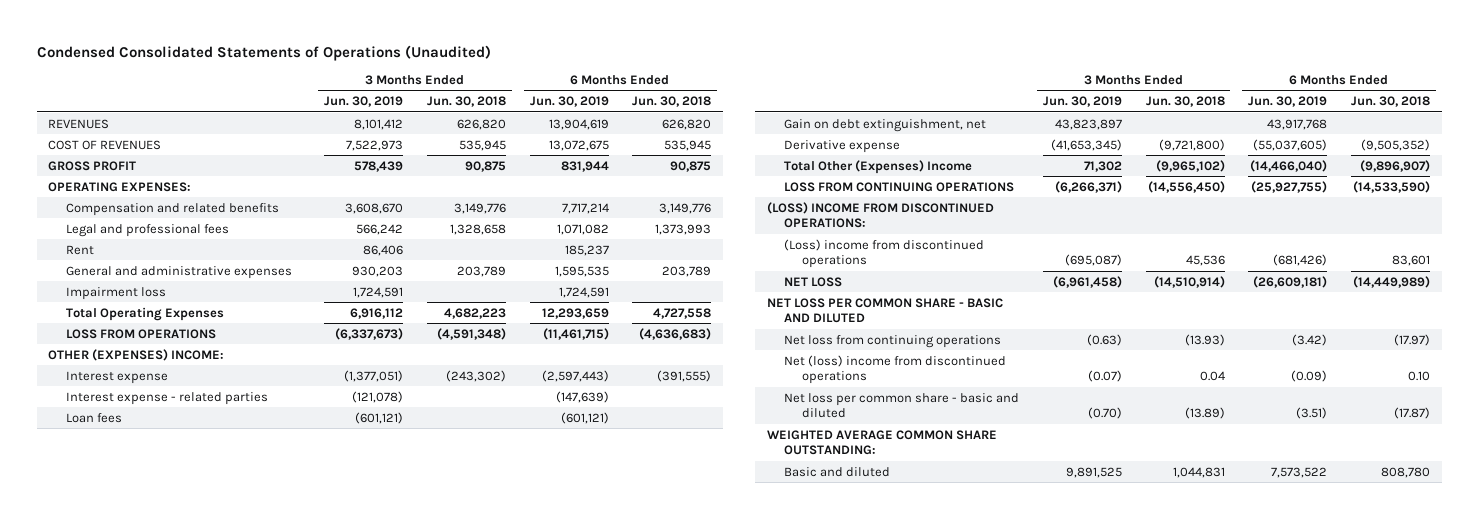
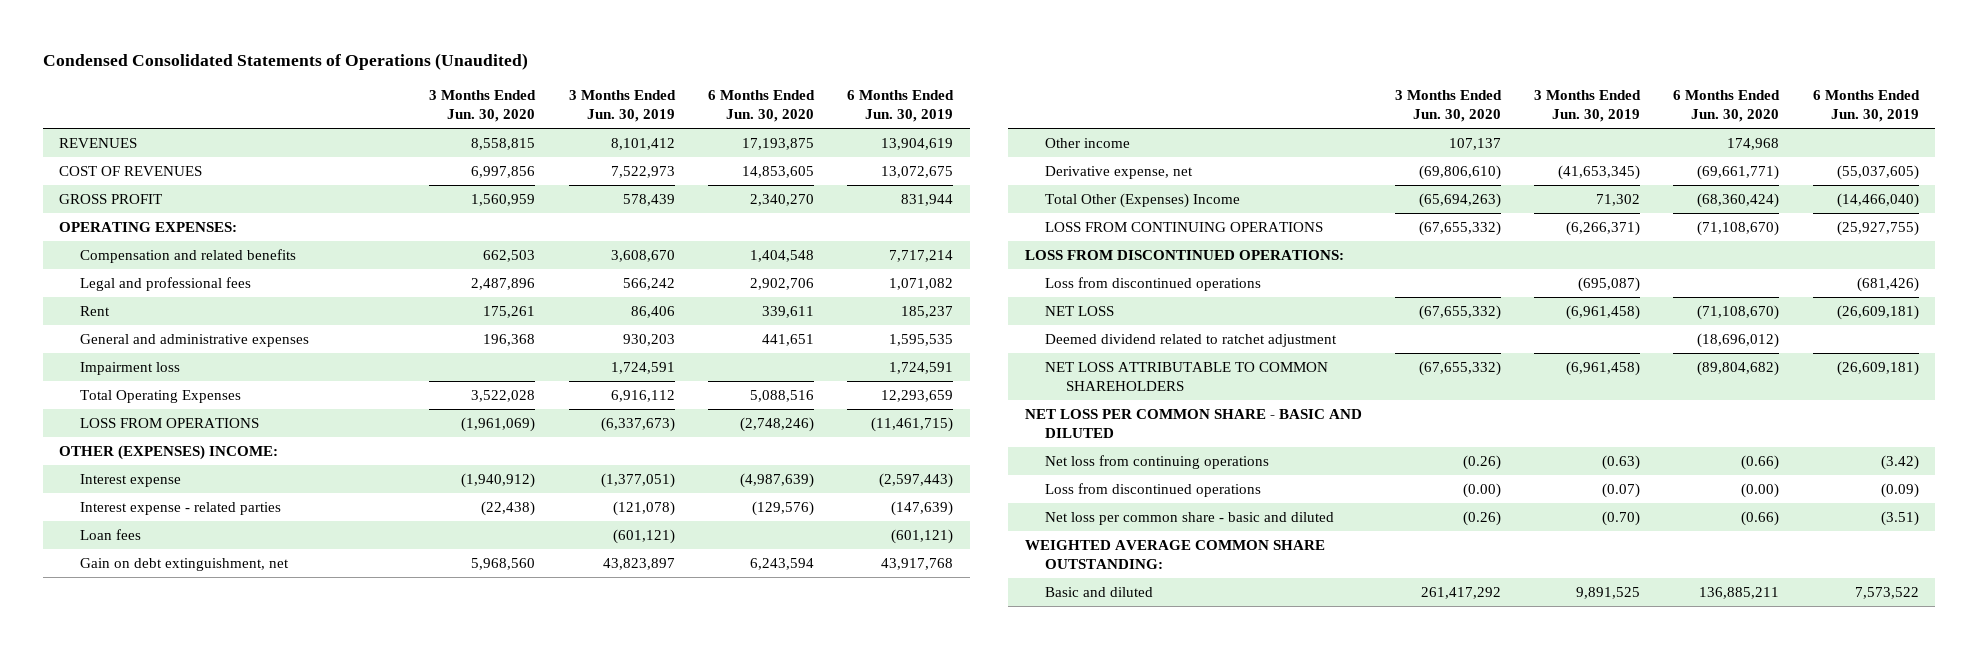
- | 3 Months Ended Jun. 30, 2019 | 3 Months Ended Jun. 30, 2018 | 6 Months Ended Jun. 30, 2019 | 6 Months Ended Jun. 30, 2018
+ | 3 Months Ended Jun. 30, 2020 | 3 Months Ended Jun. 30, 2019 | 6 Months Ended Jun. 30, 2020 | 6 Months Ended Jun. 30, 2019
- Derivative expense | (41,653,345) | (9,721,800) | (55,037,605) | (9,505,352)
+ Other income | 107,137 | | 174,968 |
+ Derivative expense, net | (69,806,610) | (41,653,345) | (69,661,771) | (55,037,605)
- (LOSS) INCOME FROM DISCONTINUED OPERATIONS:
- (Loss) income from discontinued operations | (695,087) | 45,536 | (681,426) | 83,601
+ LOSS FROM DISCONTINUED OPERATIONS:
+ Loss from discontinued operations | | (695,087) | | (681,426)
+ Deemed dividend related to ratchet adjustment | | | (18,696,012) |
+ NET LOSS ATTRIBUTABLE TO COMMON SHAREHOLDERS | (67,655,332) | (6,961,458) | (89,804,682) | (26,609,181)
- Net (loss) income from discontinued operations | (0.07) | 0.04 | (0.09) | 0.10
+ Loss from discontinued operations | (0.00) | (0.07) | (0.00) | (0.09)

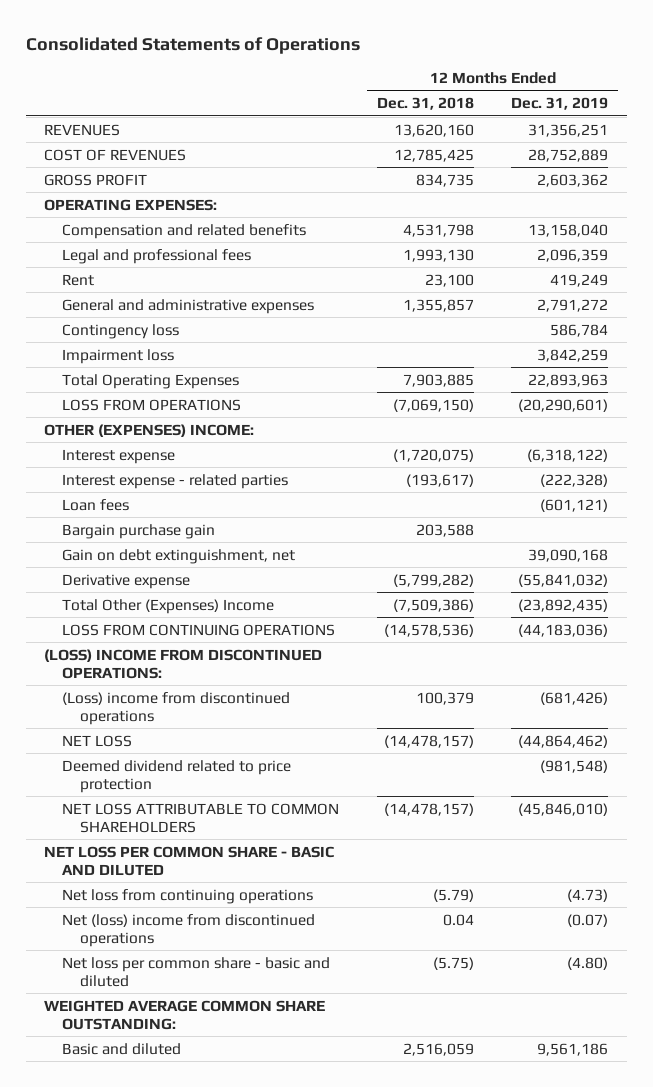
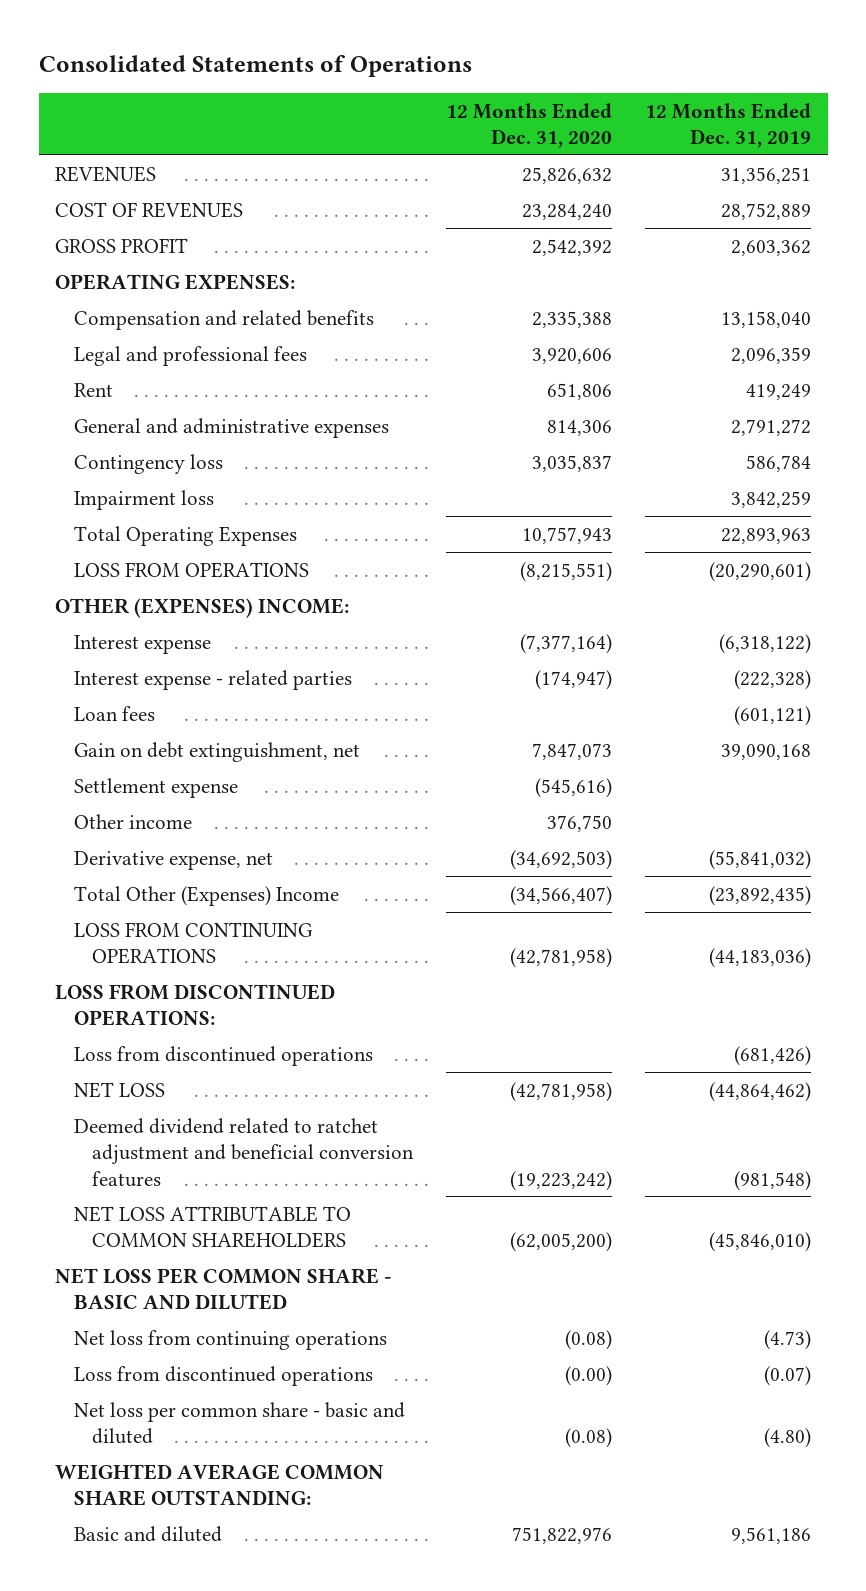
- | 12 Months Ended Dec. 31, 2018 | 12 Months Ended Dec. 31, 2019
+ | 12 Months Ended Dec. 31, 2020 | 12 Months Ended Dec. 31, 2019
- Bargain purchase gain | 203,588 |
- Derivative expense | (5,799,282) | (55,841,032)
+ Settlement expense | (545,616) |
+ Other income | 376,750 |
+ Derivative expense, net | (34,692,503) | (55,841,032)
- (LOSS) INCOME FROM DISCONTINUED OPERATIONS:
- (Loss) income from discontinued operations | 100,379 | (681,426)
+ LOSS FROM DISCONTINUED OPERATIONS:
+ Loss from discontinued operations | | (681,426)
- Deemed dividend related to price protection | | (981,548)
+ Deemed dividend related to ratchet adjustment and beneficial conversion features | (19,223,242) | (981,548)
- Net (loss) income from discontinued operations | 0.04 | (0.07)
+ Loss from discontinued operations | (0.00) | (0.07)

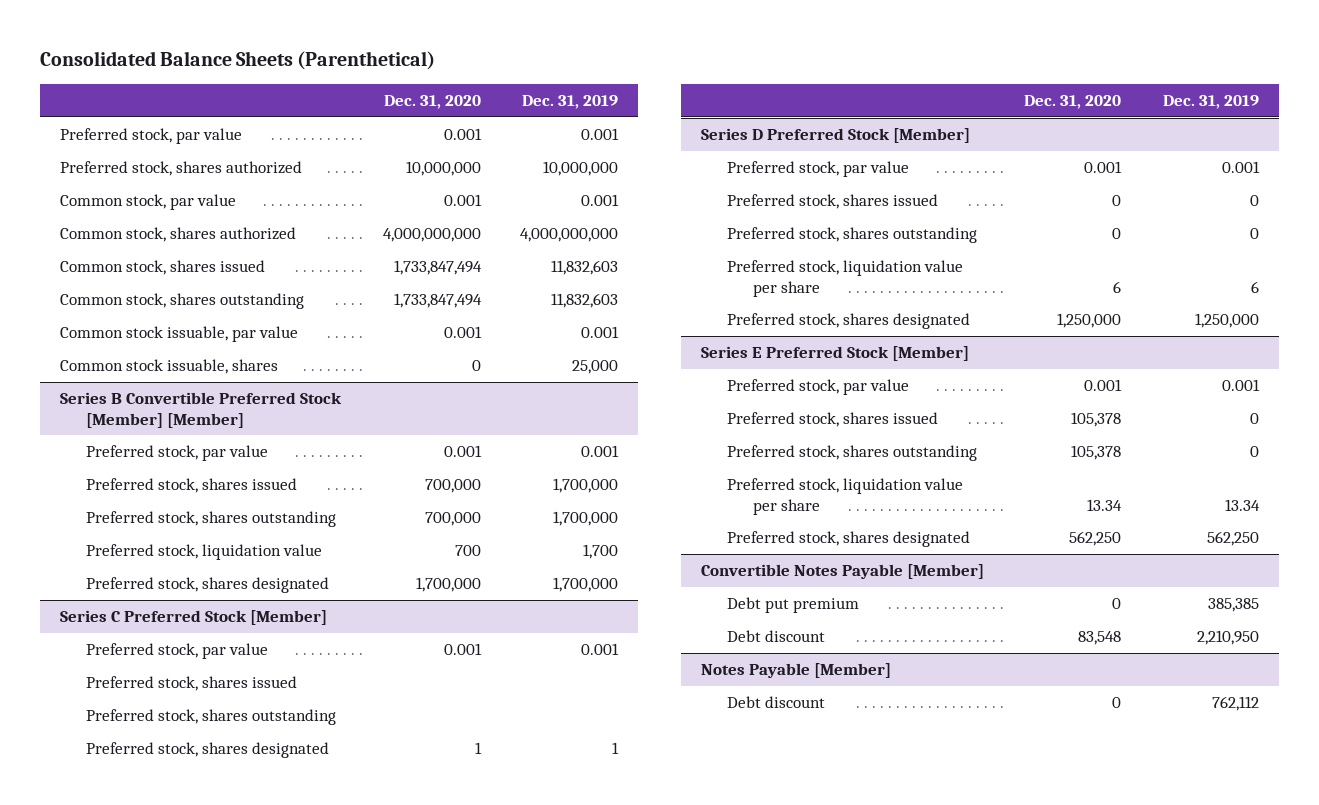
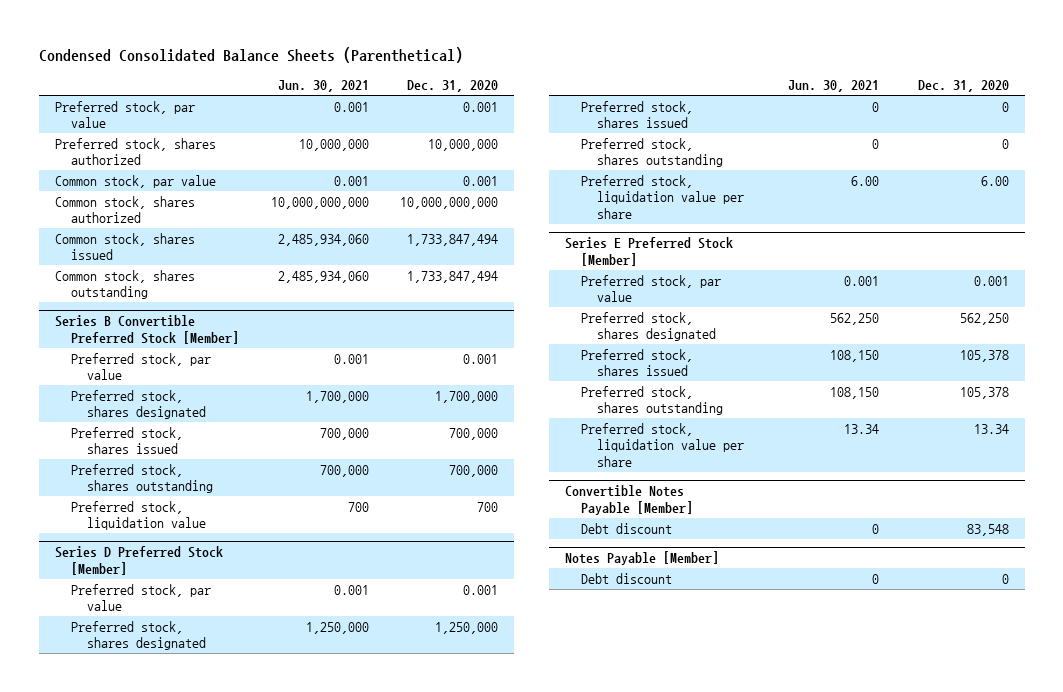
- Consolidated Balance Sheets (Parenthetical)
+ Condensed Consolidated Balance Sheets (Parenthetical)
- | Dec. 31, 2020 | Dec. 31, 2019
+ | Jun. 30, 2021 | Dec. 31, 2020
- Common stock, shares authorized | 4,000,000,000 | 4,000,000,000
+ Common stock, shares authorized | 10,000,000,000 | 10,000,000,000
- Common stock issuable, par value | 0.001 | 0.001
- Common stock issuable, shares | 0 | 25,000
- Series B Convertible Preferred Stock [Member] [Member]
+ Series B Convertible Preferred Stock [Member]
+ Preferred stock, shares designated | 1,700,000 | 1,700,000
- Preferred stock, shares designated | 1,700,000 | 1,700,000
- Series C Preferred Stock [Member]
- Preferred stock, par value | 0.001 | 0.001
- Preferred stock, shares issued
- Preferred stock, shares outstanding
- Preferred stock, shares designated | 1 | 1
@ Series D Preferred Stock [Member]
moved up: Preferred stock, shares designated | 1,250,000 | 1,250,000
- Preferred stock, liquidation value per share | 6 | 6
+ Preferred stock, liquidation value per share | 6.00 | 6.00
@ Series E Preferred Stock [Member]
moved up: Preferred stock, shares designated | 562,250 | 562,250
@ Convertible Notes Payable [Member]
- Debt put premium | 0 | 385,385

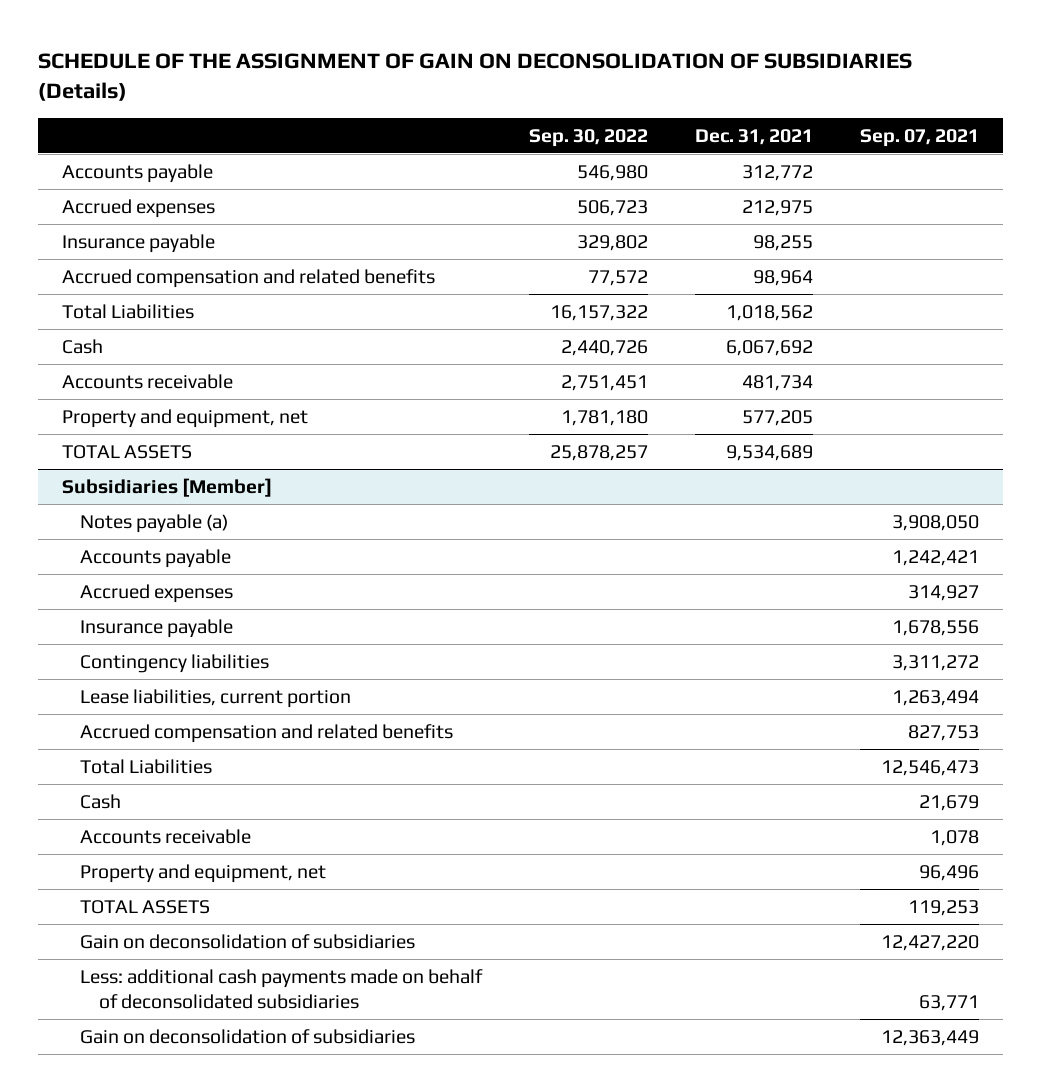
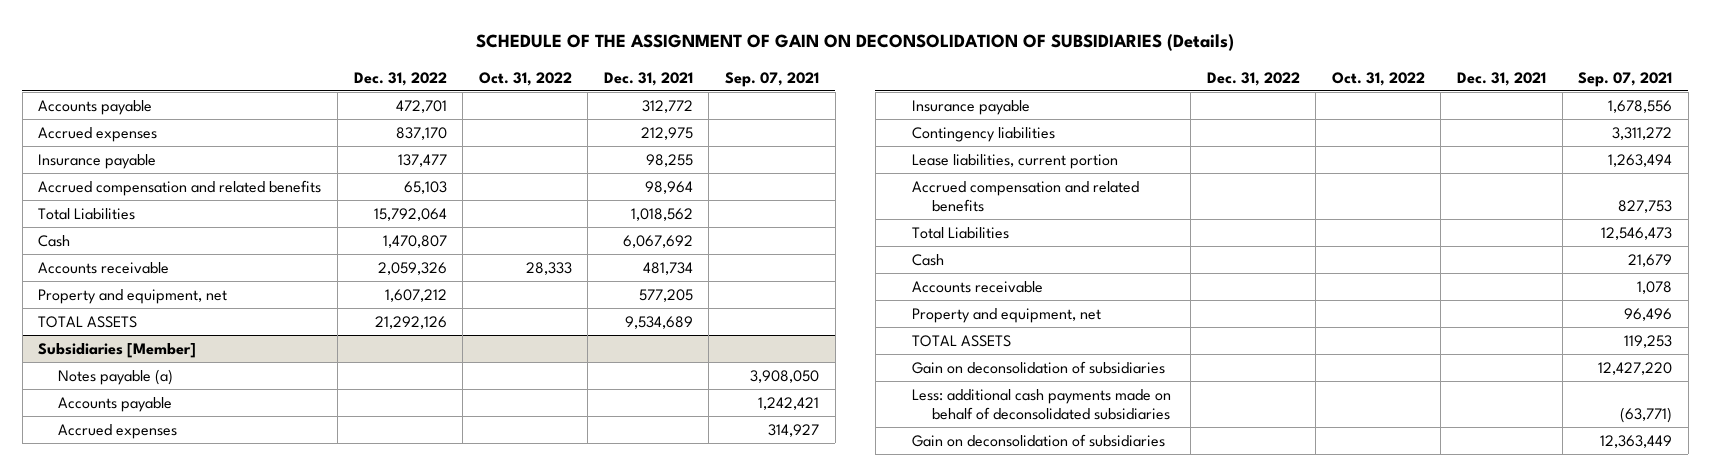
- | Sep. 30, 2022 | Dec. 31, 2021 | Sep. 07, 2021
+ | Dec. 31, 2022 | Oct. 31, 2022 | Dec. 31, 2021 | Sep. 07, 2021
@ Subsidiaries [Member]
- Less: additional cash payments made on behalf of deconsolidated subsidiaries | | | 63,771
+ Less: additional cash payments made on behalf of deconsolidated subsidiaries | | | | (63,771)

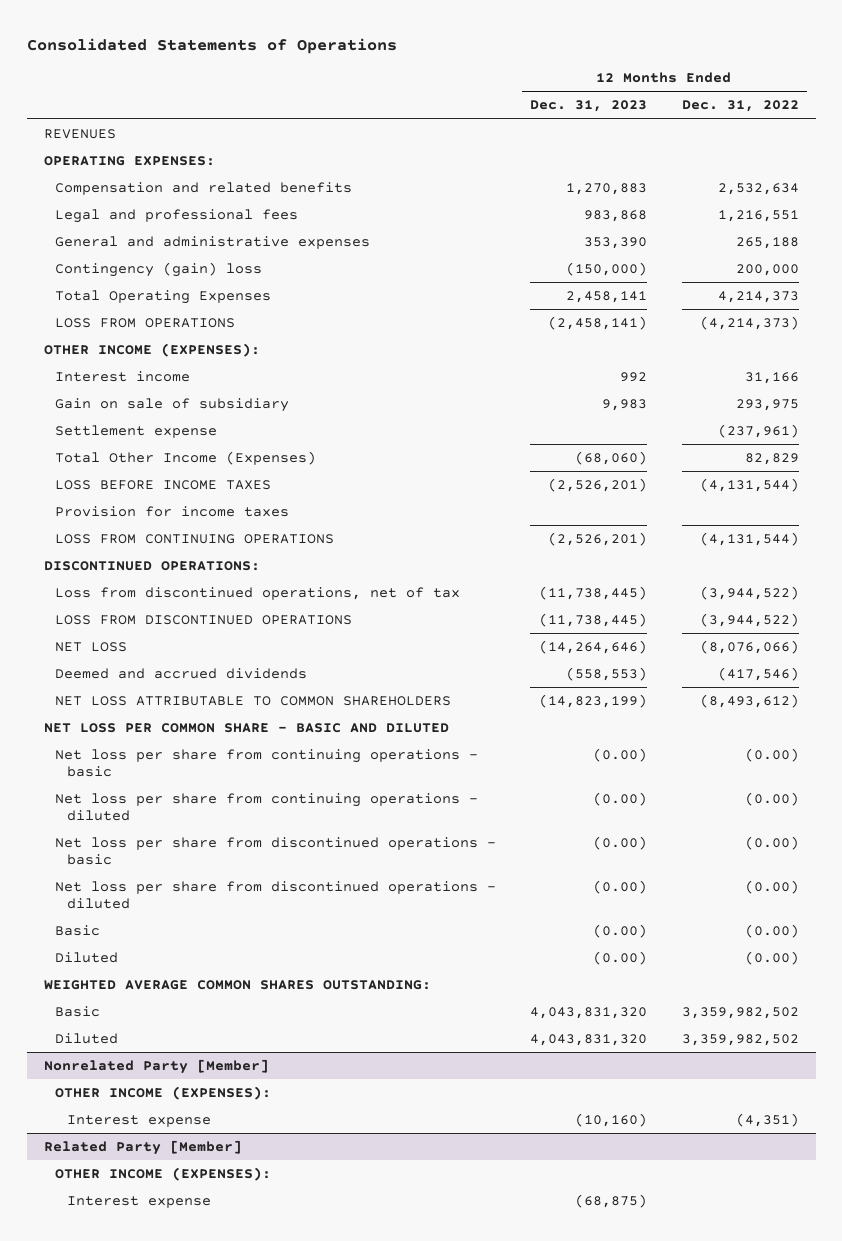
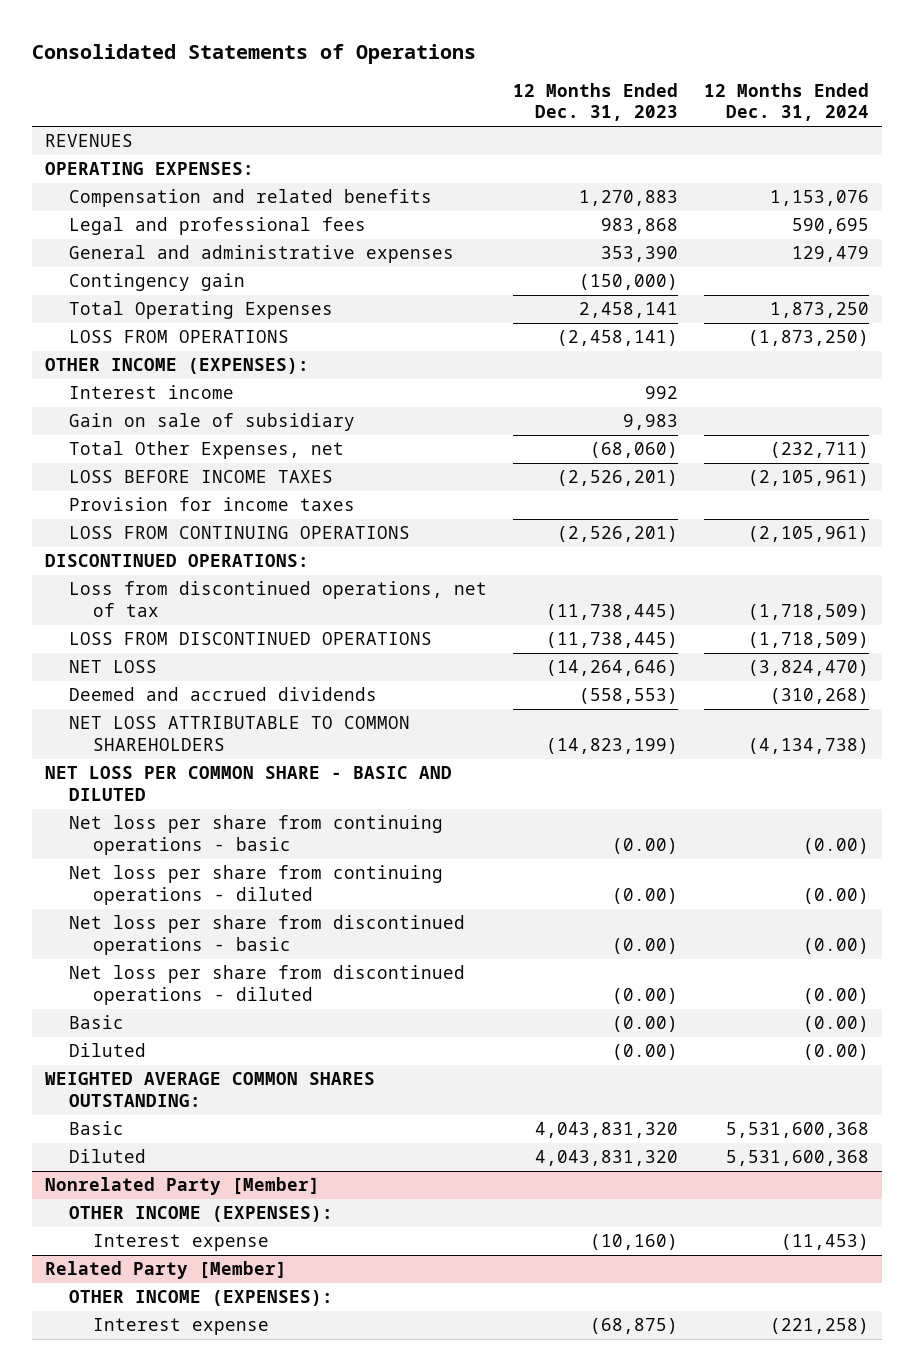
- | 12 Months Ended Dec. 31, 2023 | 12 Months Ended Dec. 31, 2022
+ | 12 Months Ended Dec. 31, 2023 | 12 Months Ended Dec. 31, 2024
- Contingency (gain) loss | (150,000) | 200,000
+ Contingency gain | (150,000) |
- Settlement expense | | (237,961)
- Total Other Income (Expenses) | (68,060) | 82,829
+ Total Other Expenses, net | (68,060) | (232,711)

